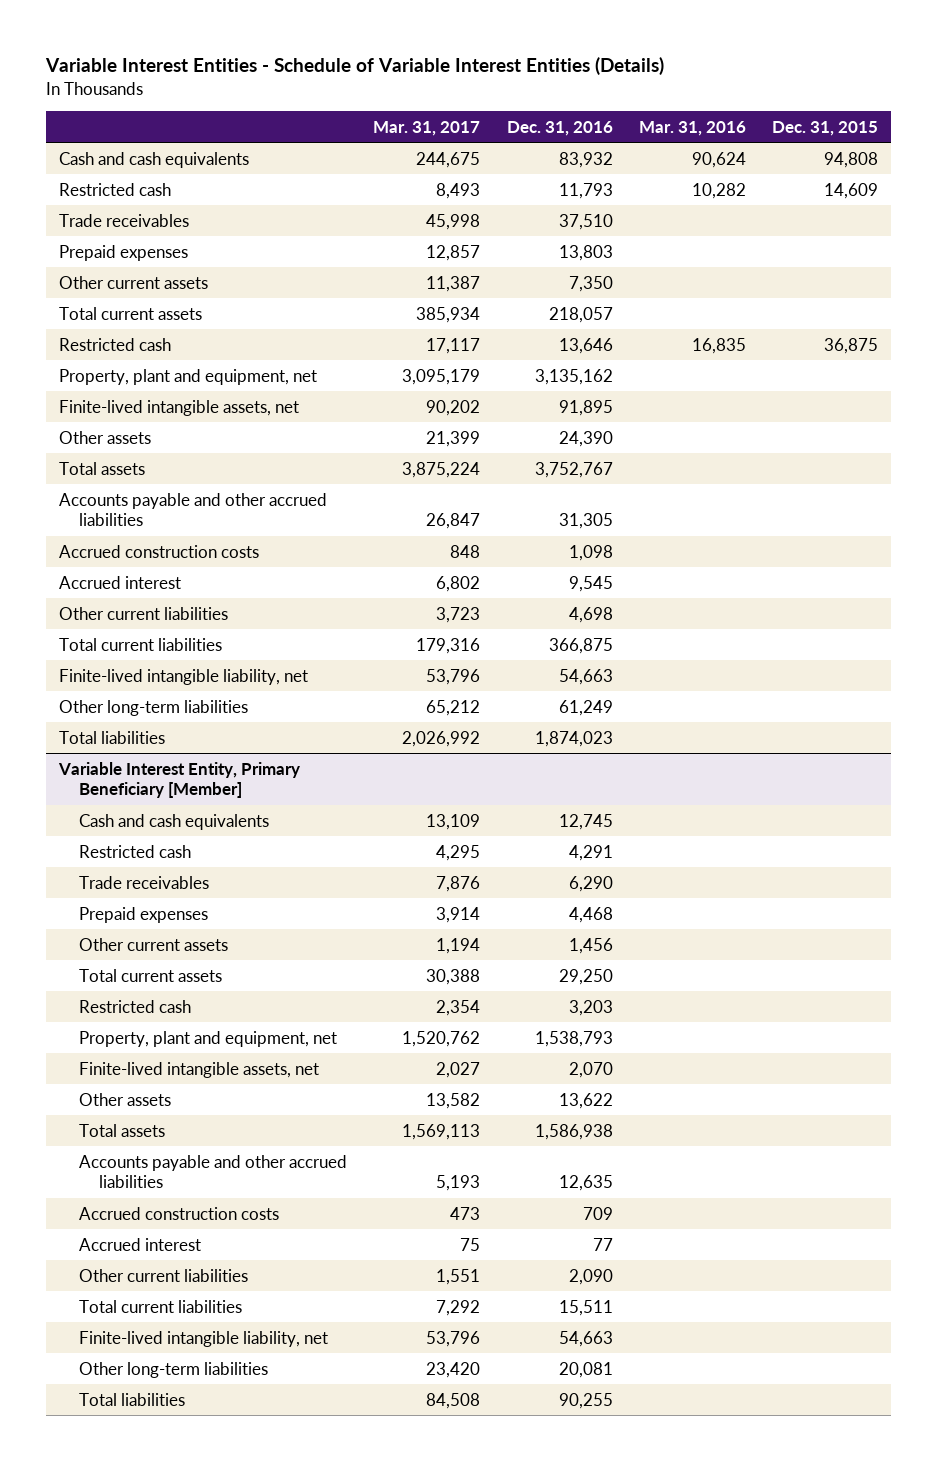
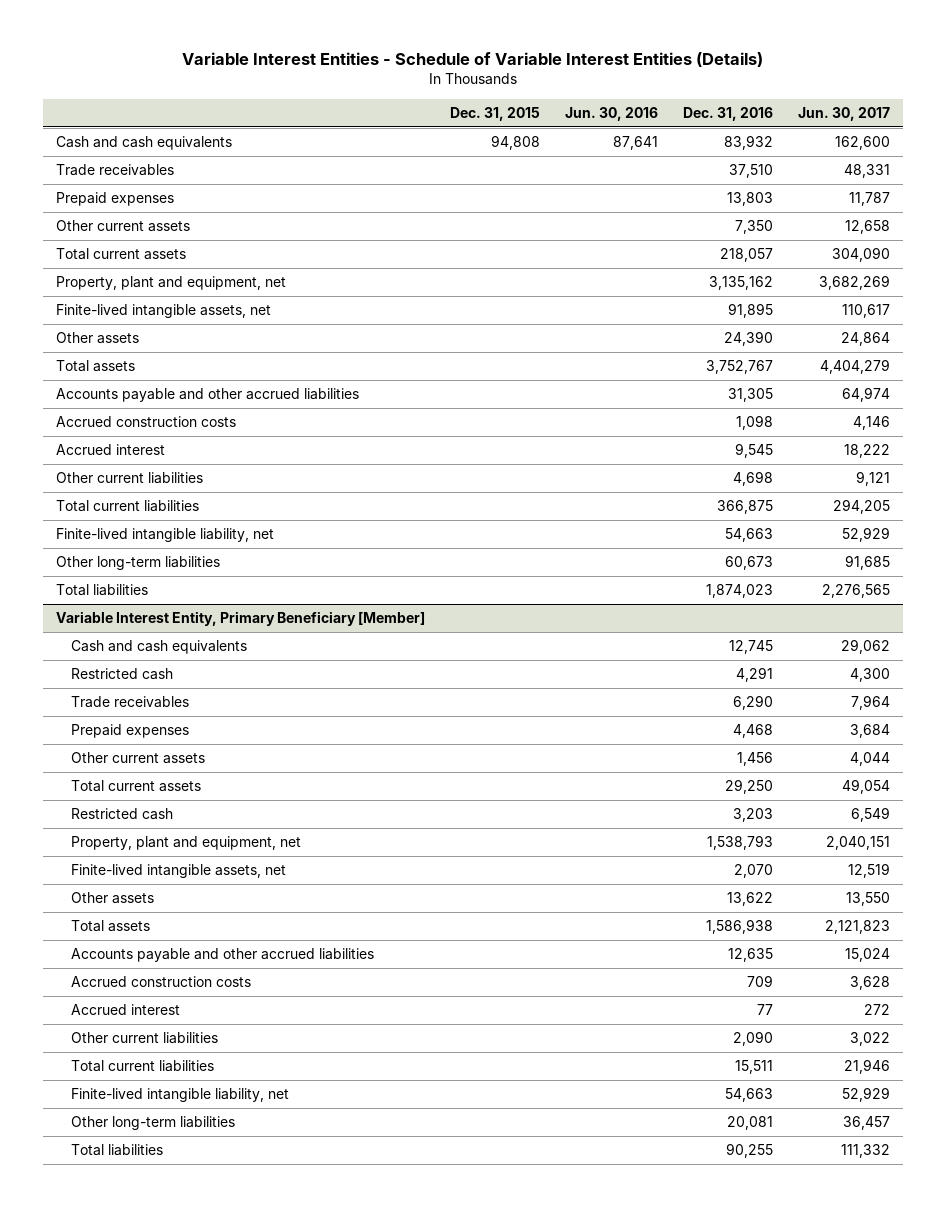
- | Mar. 31, 2017 | Dec. 31, 2016 | Mar. 31, 2016 | Dec. 31, 2015
+ | Dec. 31, 2015 | Jun. 30, 2016 | Dec. 31, 2016 | Jun. 30, 2017
- Restricted cash | 8,493 | 11,793 | 10,282 | 14,609
- Restricted cash | 17,117 | 13,646 | 16,835 | 36,875
- Other long-term liabilities | 65,212 | 61,249 | |
+ Other long-term liabilities | | | 60,673 | 91,685

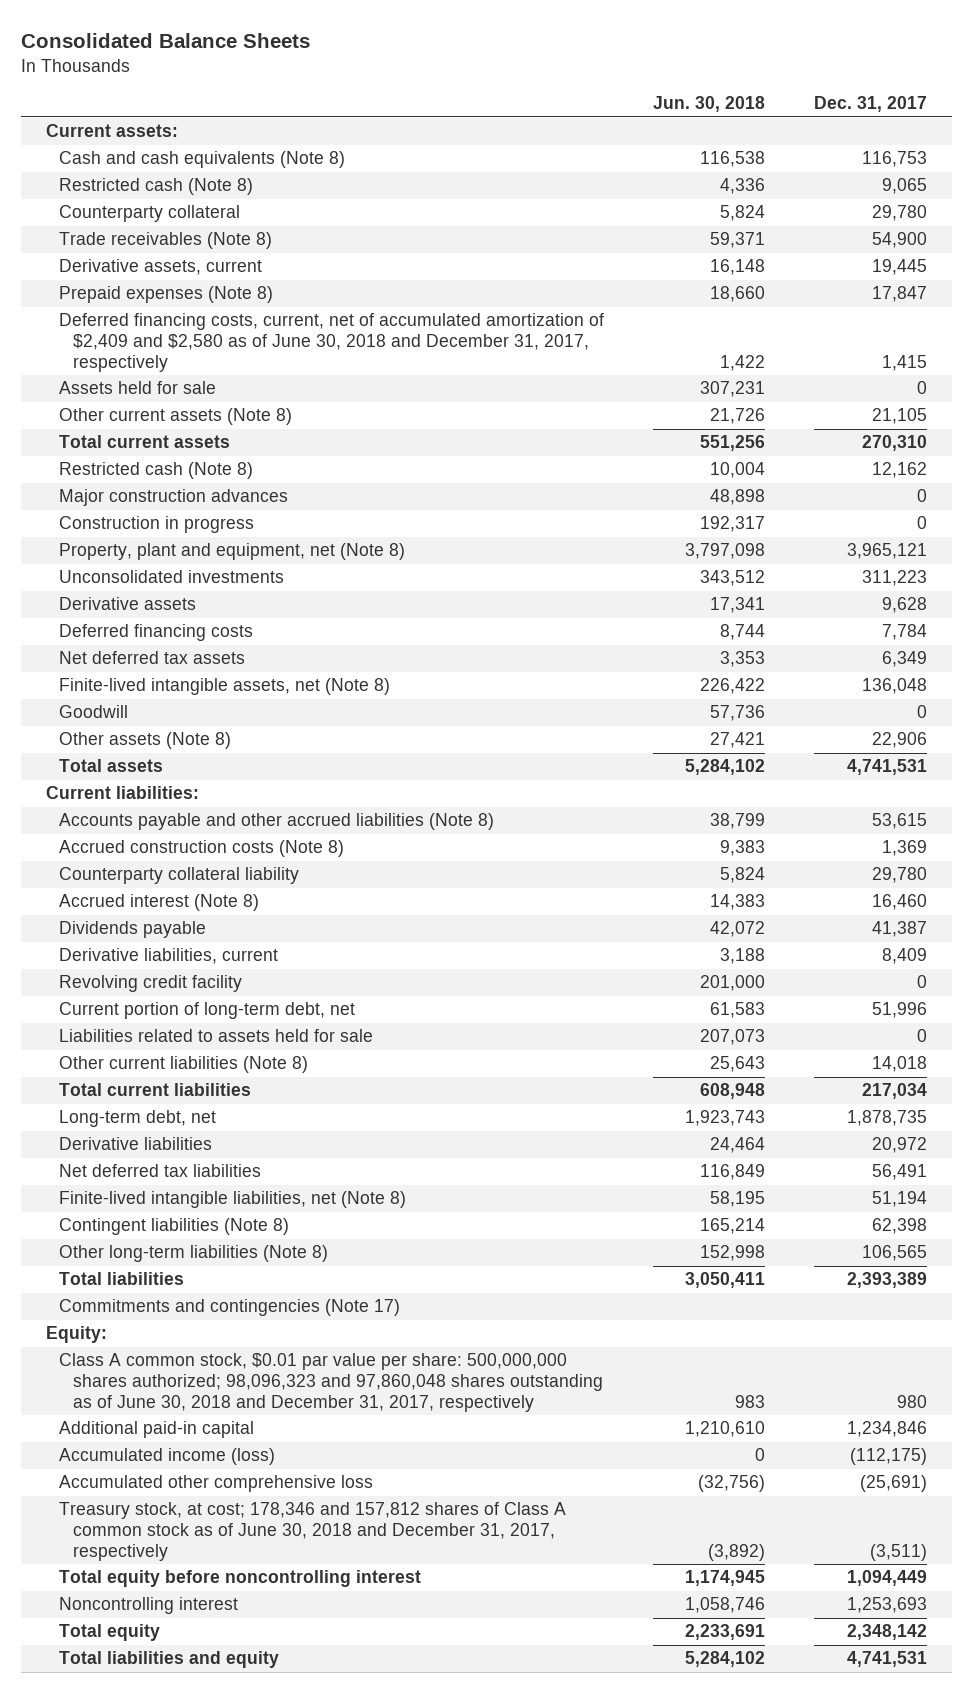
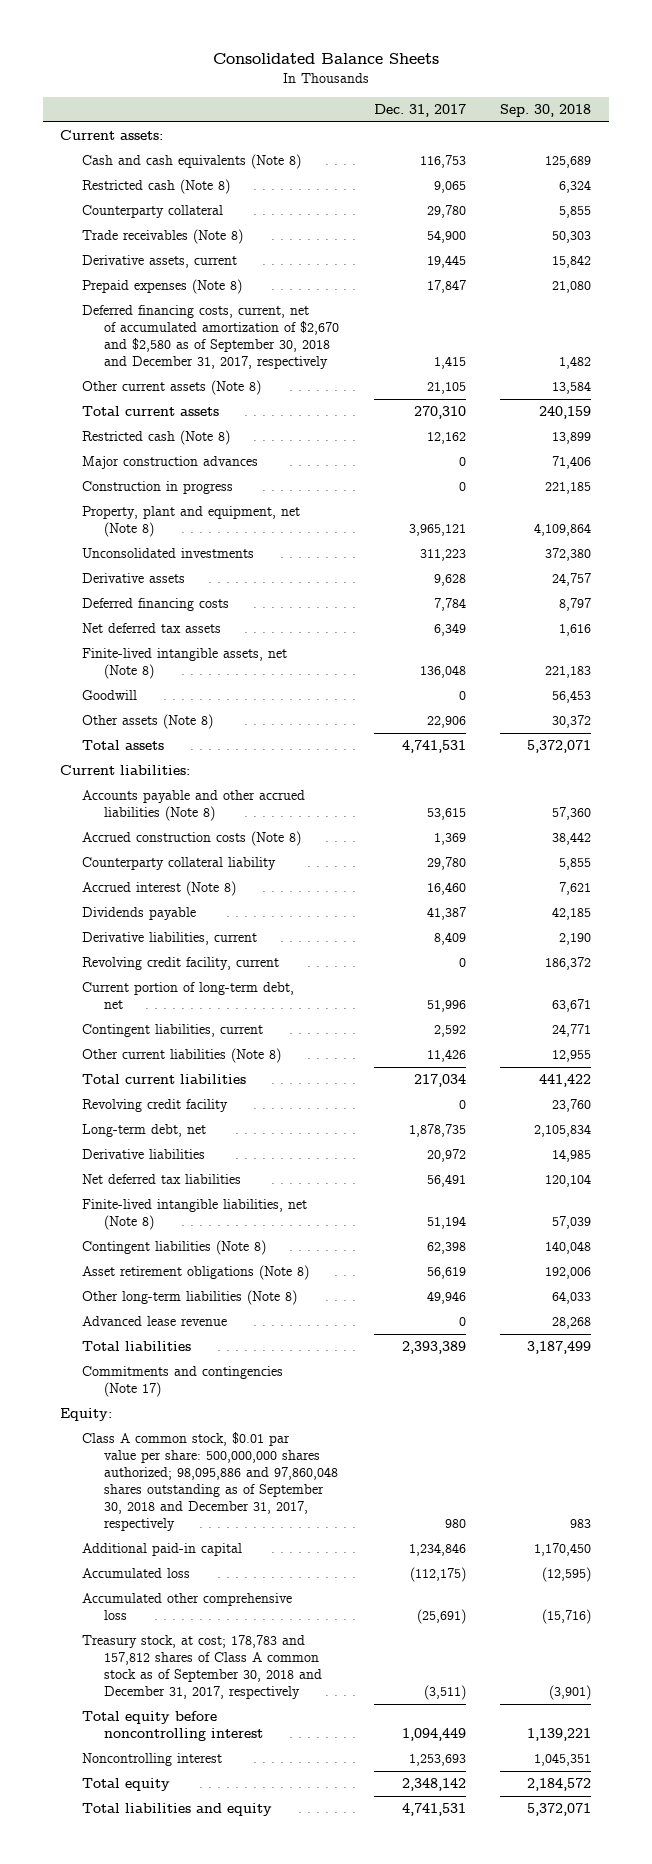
- | Jun. 30, 2018 | Dec. 31, 2017
+ | Dec. 31, 2017 | Sep. 30, 2018
- Deferred financing costs, current, net of accumulated amortization of $2,409 and $2,580 as of June 30, 2018 and December 31, 2017, respectively | 1,422 | 1,415
- Assets held for sale | 307,231 | 0
+ Deferred financing costs, current, net of accumulated amortization of $2,670 and $2,580 as of September 30, 2018 and December 31, 2017, respectively | 1,415 | 1,482
+ Revolving credit facility, current | 0 | 186,372
- Liabilities related to assets held for sale | 207,073 | 0
- Other current liabilities (Note 8) | 25,643 | 14,018
+ Contingent liabilities, current | 2,592 | 24,771
+ Other current liabilities (Note 8) | 11,426 | 12,955
moved down: Revolving credit facility | 0 | 23,760
- Other long-term liabilities (Note 8) | 152,998 | 106,565
+ Asset retirement obligations (Note 8) | 56,619 | 192,006
+ Other long-term liabilities (Note 8) | 49,946 | 64,033
+ Advanced lease revenue | 0 | 28,268
- Class A common stock, $0.01 par value per share: 500,000,000 shares authorized; 98,096,323 and 97,860,048 shares outstanding as of June 30, 2018 and December 31, 2017, respectively | 983 | 980
+ Class A common stock, $0.01 par value per share: 500,000,000 shares authorized; 98,095,886 and 97,860,048 shares outstanding as of September 30, 2018 and December 31, 2017, respectively | 980 | 983
- Accumulated income (loss) | 0 | (112,175)
+ Accumulated loss | (112,175) | (12,595)
- Treasury stock, at cost; 178,346 and 157,812 shares of Class A common stock as of June 30, 2018 and December 31, 2017, respectively | (3,892) | (3,511)
+ Treasury stock, at cost; 178,783 and 157,812 shares of Class A common stock as of September 30, 2018 and December 31, 2017, respectively | (3,511) | (3,901)

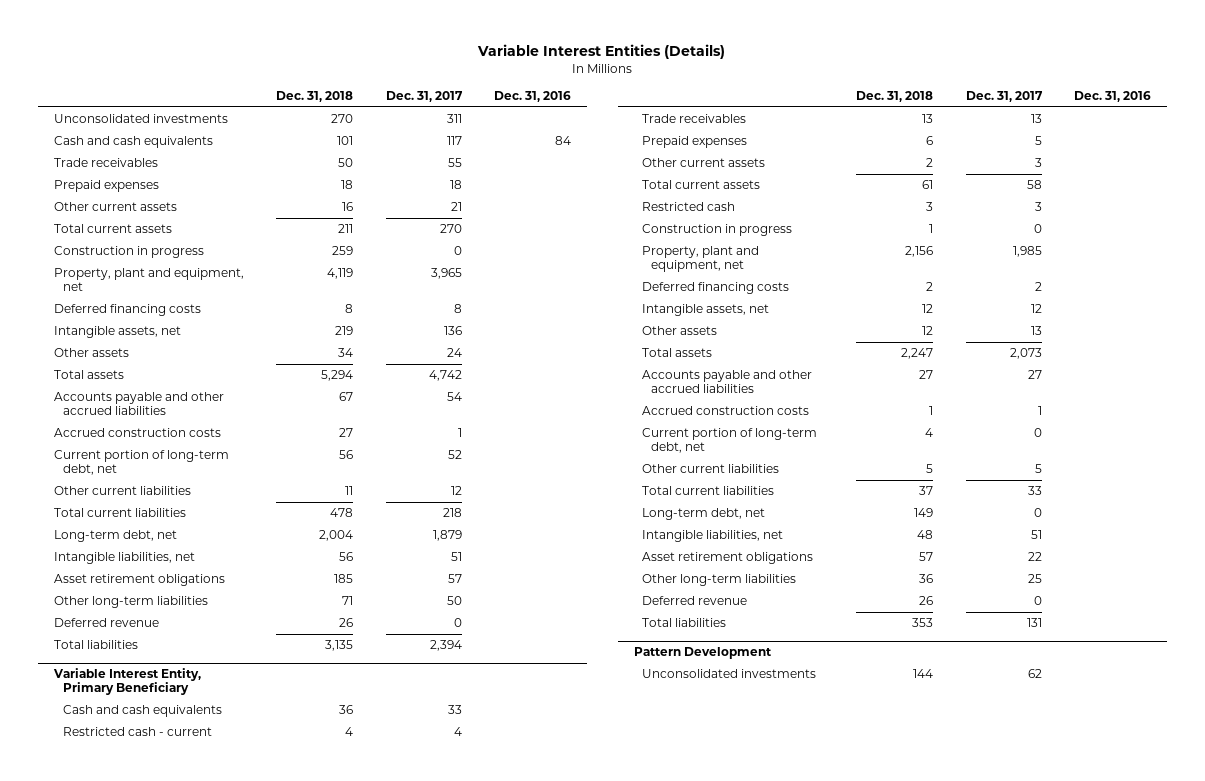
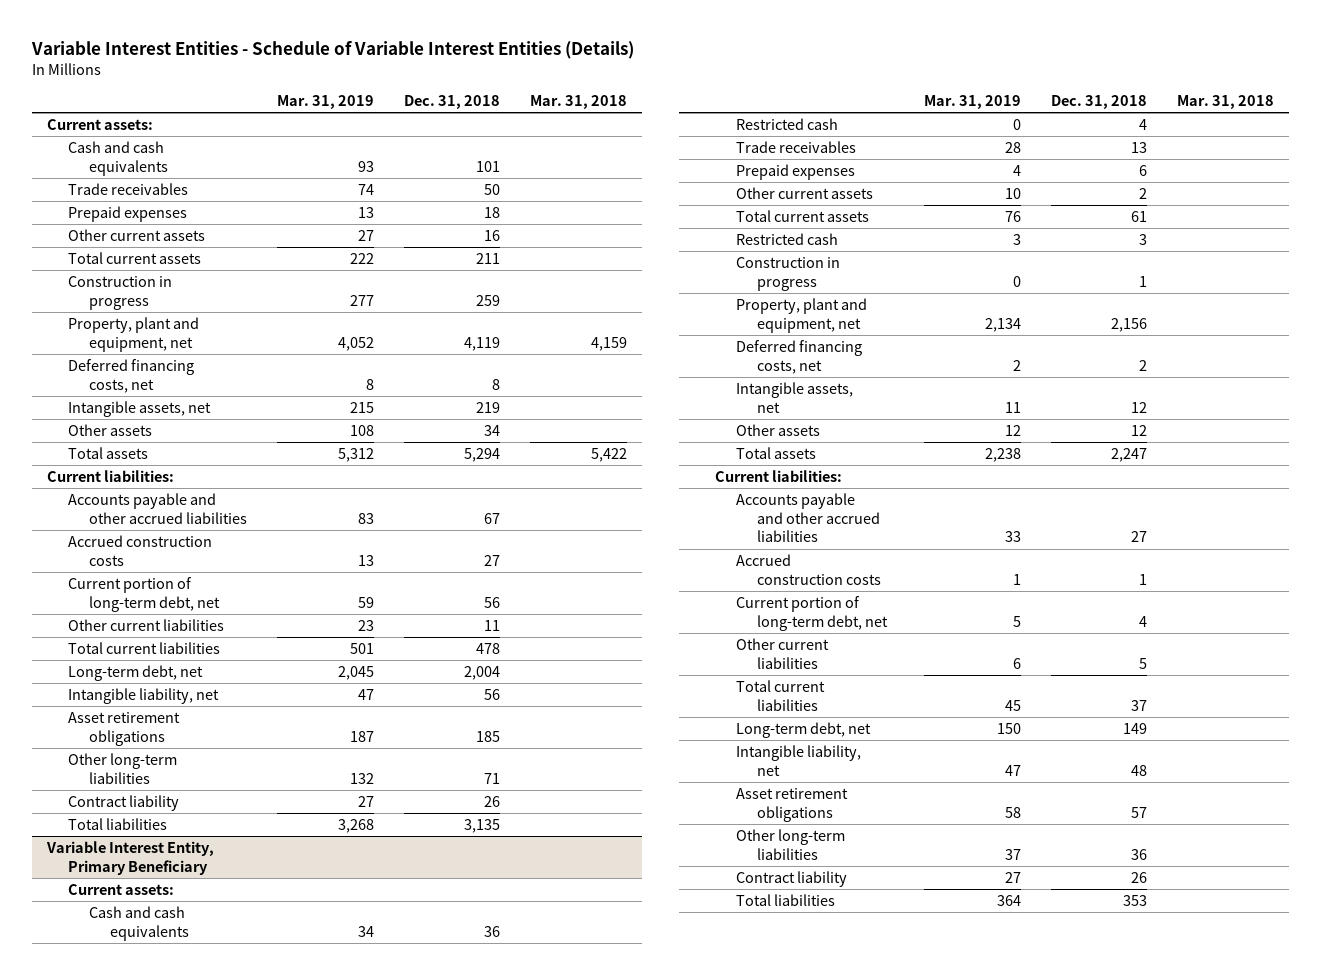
- Variable Interest Entities (Details)
+ Variable Interest Entities - Schedule of Variable Interest Entities (Details)
- | Dec. 31, 2018 | Dec. 31, 2017 | Dec. 31, 2016
+ | Mar. 31, 2019 | Dec. 31, 2018 | Mar. 31, 2018
- Unconsolidated investments | 270 | 311 |
+ Current assets:
- Deferred financing costs | 8 | 8 |
+ Deferred financing costs, net | 8 | 8 |
+ Current liabilities:
- Intangible liabilities, net | 56 | 51 |
+ Intangible liability, net | 47 | 56 |
- Deferred revenue | 26 | 0 |
+ Contract liability | 27 | 26 |
@ Variable Interest Entity, Primary Beneficiary
+ Current assets:
- Restricted cash - current | 4 | 4 |
+ Restricted cash | 0 | 4 |
- Deferred financing costs | 2 | 2 |
+ Deferred financing costs, net | 2 | 2 |
+ Current liabilities:
- Intangible liabilities, net | 48 | 51 |
+ Intangible liability, net | 47 | 48 |
- Deferred revenue | 26 | 0 |
+ Contract liability | 27 | 26 |
- Pattern Development
- Unconsolidated investments | 144 | 62 |

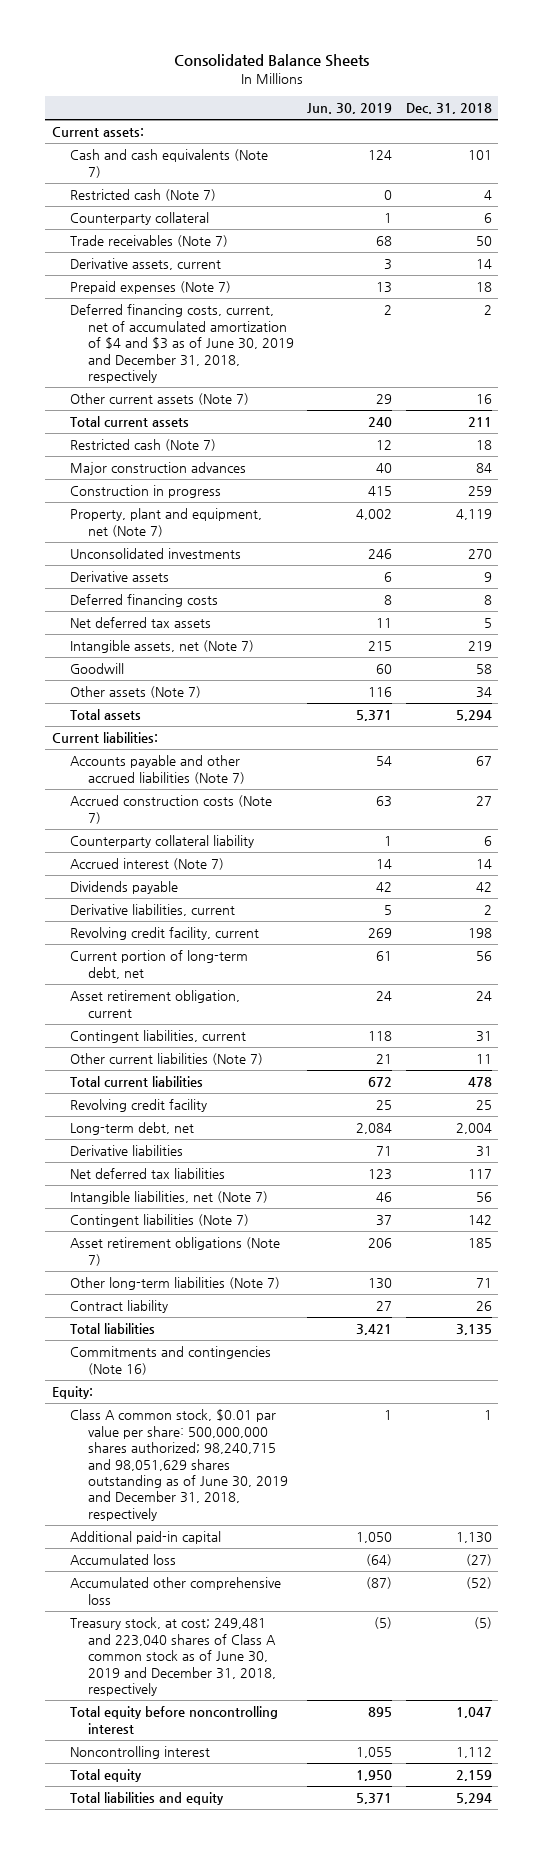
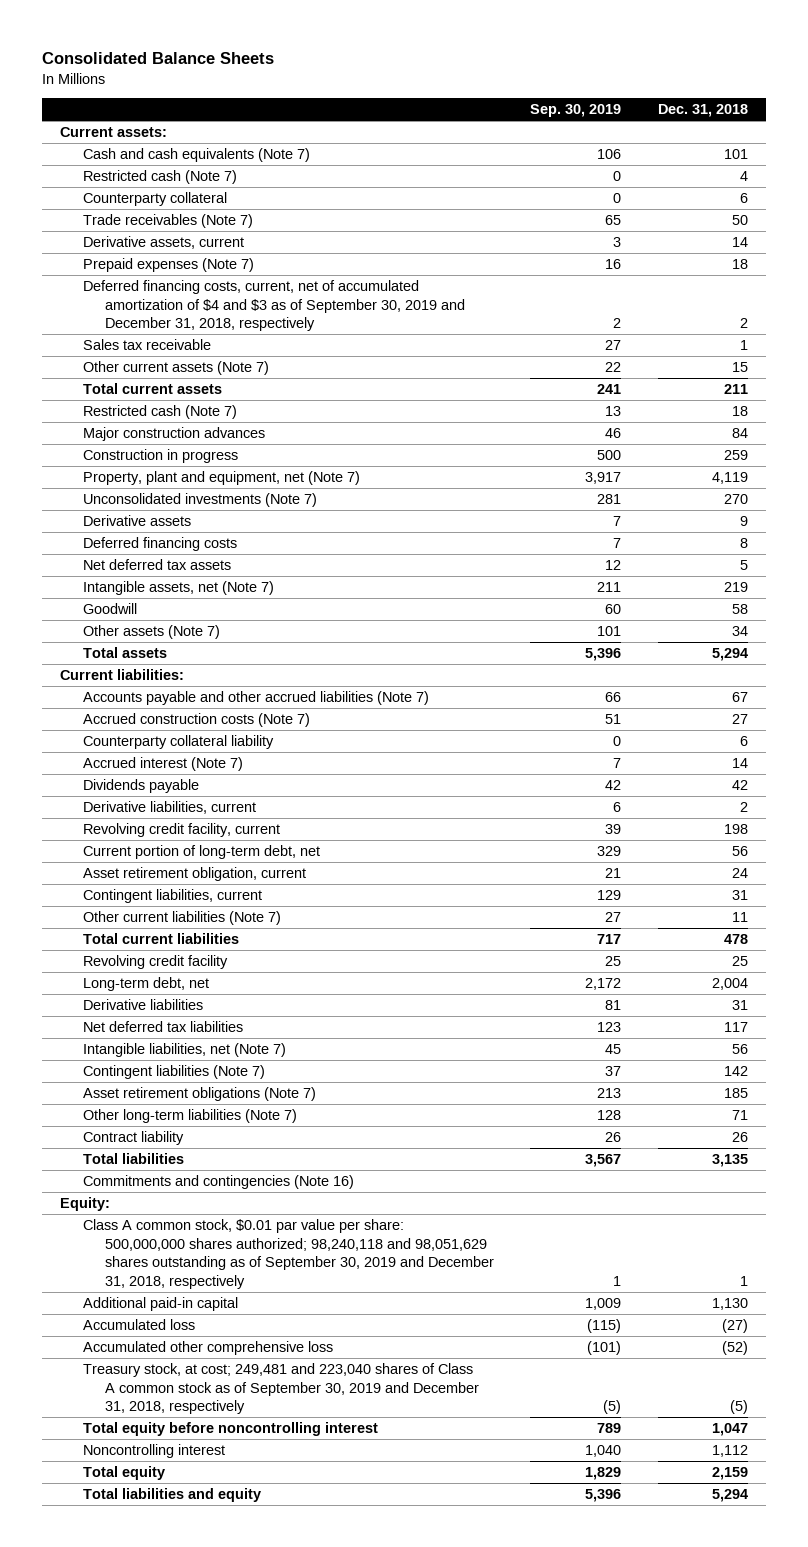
- | Jun. 30, 2019 | Dec. 31, 2018
+ | Sep. 30, 2019 | Dec. 31, 2018
- Deferred financing costs, current, net of accumulated amortization of $4 and $3 as of June 30, 2019 and December 31, 2018, respectively | 2 | 2
- Other current assets (Note 7) | 29 | 16
+ Deferred financing costs, current, net of accumulated amortization of $4 and $3 as of September 30, 2019 and December 31, 2018, respectively | 2 | 2
+ Sales tax receivable | 27 | 1
+ Other current assets (Note 7) | 22 | 15
- Unconsolidated investments | 246 | 270
+ Unconsolidated investments (Note 7) | 281 | 270
- Class A common stock, $0.01 par value per share: 500,000,000 shares authorized; 98,240,715 and 98,051,629 shares outstanding as of June 30, 2019 and December 31, 2018, respectively | 1 | 1
+ Class A common stock, $0.01 par value per share: 500,000,000 shares authorized; 98,240,118 and 98,051,629 shares outstanding as of September 30, 2019 and December 31, 2018, respectively | 1 | 1
- Treasury stock, at cost; 249,481 and 223,040 shares of Class A common stock as of June 30, 2019 and December 31, 2018, respectively | (5) | (5)
+ Treasury stock, at cost; 249,481 and 223,040 shares of Class A common stock as of September 30, 2019 and December 31, 2018, respectively | (5) | (5)

